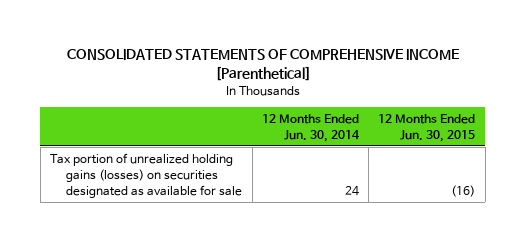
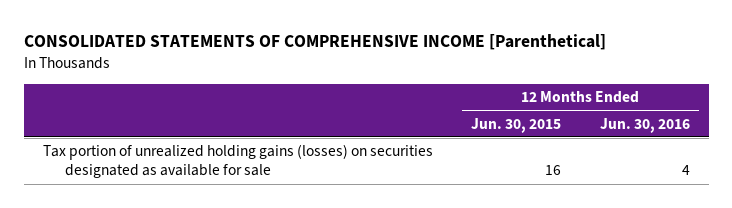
- | 12 Months Ended Jun. 30, 2014 | 12 Months Ended Jun. 30, 2015
+ | 12 Months Ended Jun. 30, 2015 | 12 Months Ended Jun. 30, 2016
- Tax portion of unrealized holding gains (losses) on securities designated as available for sale | 24 | (16)
+ Tax portion of unrealized holding gains (losses) on securities designated as available for sale | 16 | 4

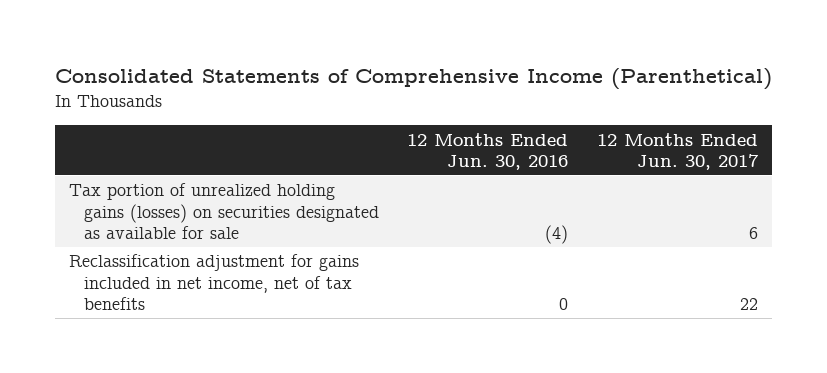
- CONSOLIDATED STATEMENTS OF COMPREHENSIVE INCOME [Parenthetical]
+ Consolidated Statements of Comprehensive Income (Parenthetical)
- | 12 Months Ended Jun. 30, 2015 | 12 Months Ended Jun. 30, 2016
+ | 12 Months Ended Jun. 30, 2016 | 12 Months Ended Jun. 30, 2017
- Tax portion of unrealized holding gains (losses) on securities designated as available for sale | 16 | 4
+ Tax portion of unrealized holding gains (losses) on securities designated as available for sale | (4) | 6
+ Reclassification adjustment for gains included in net income, net of tax benefits | 0 | 22

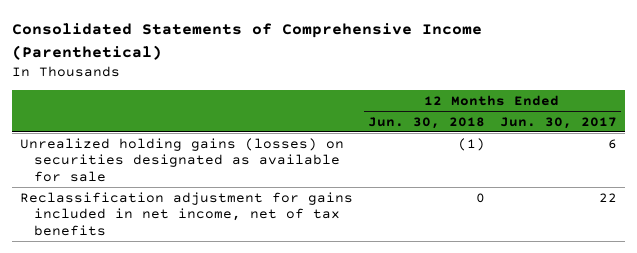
- | 12 Months Ended Jun. 30, 2016 | 12 Months Ended Jun. 30, 2017
+ | 12 Months Ended Jun. 30, 2018 | 12 Months Ended Jun. 30, 2017
- Tax portion of unrealized holding gains (losses) on securities designated as available for sale | (4) | 6
+ Unrealized holding gains (losses) on securities designated as available for sale | (1) | 6

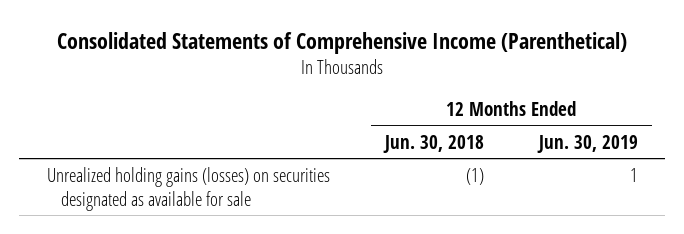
- | 12 Months Ended Jun. 30, 2018 | 12 Months Ended Jun. 30, 2017
+ | 12 Months Ended Jun. 30, 2018 | 12 Months Ended Jun. 30, 2019
- Reclassification adjustment for gains included in net income, net of tax benefits | 0 | 22

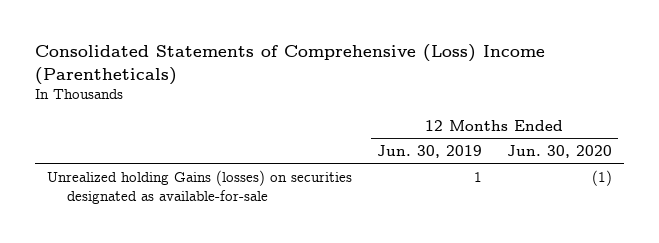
- Consolidated Statements of Comprehensive Income (Parenthetical)
+ Consolidated Statements of Comprehensive (Loss) Income (Parentheticals)
- | 12 Months Ended Jun. 30, 2018 | 12 Months Ended Jun. 30, 2019
+ | 12 Months Ended Jun. 30, 2019 | 12 Months Ended Jun. 30, 2020
- Unrealized holding gains (losses) on securities designated as available for sale | (1) | 1
+ Unrealized holding Gains (losses) on securities designated as available-for-sale | 1 | (1)

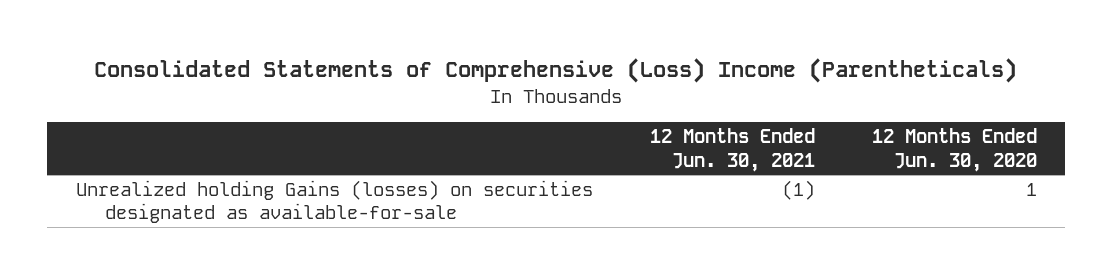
- | 12 Months Ended Jun. 30, 2019 | 12 Months Ended Jun. 30, 2020
+ | 12 Months Ended Jun. 30, 2021 | 12 Months Ended Jun. 30, 2020
- Unrealized holding Gains (losses) on securities designated as available-for-sale | 1 | (1)
+ Unrealized holding Gains (losses) on securities designated as available-for-sale | (1) | 1

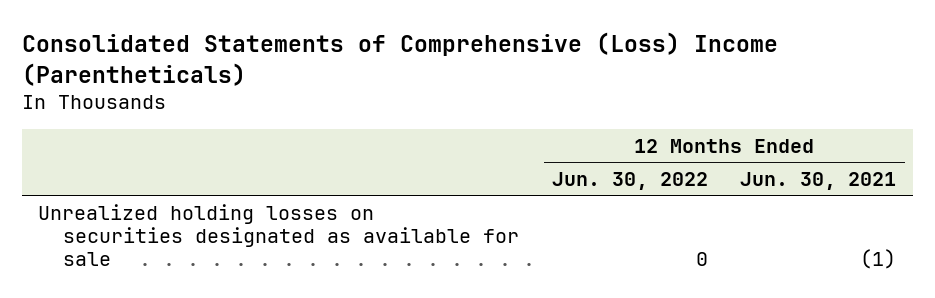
- | 12 Months Ended Jun. 30, 2021 | 12 Months Ended Jun. 30, 2020
+ | 12 Months Ended Jun. 30, 2022 | 12 Months Ended Jun. 30, 2021
- Unrealized holding Gains (losses) on securities designated as available-for-sale | (1) | 1
+ Unrealized holding losses on securities designated as available for sale | 0 | (1)

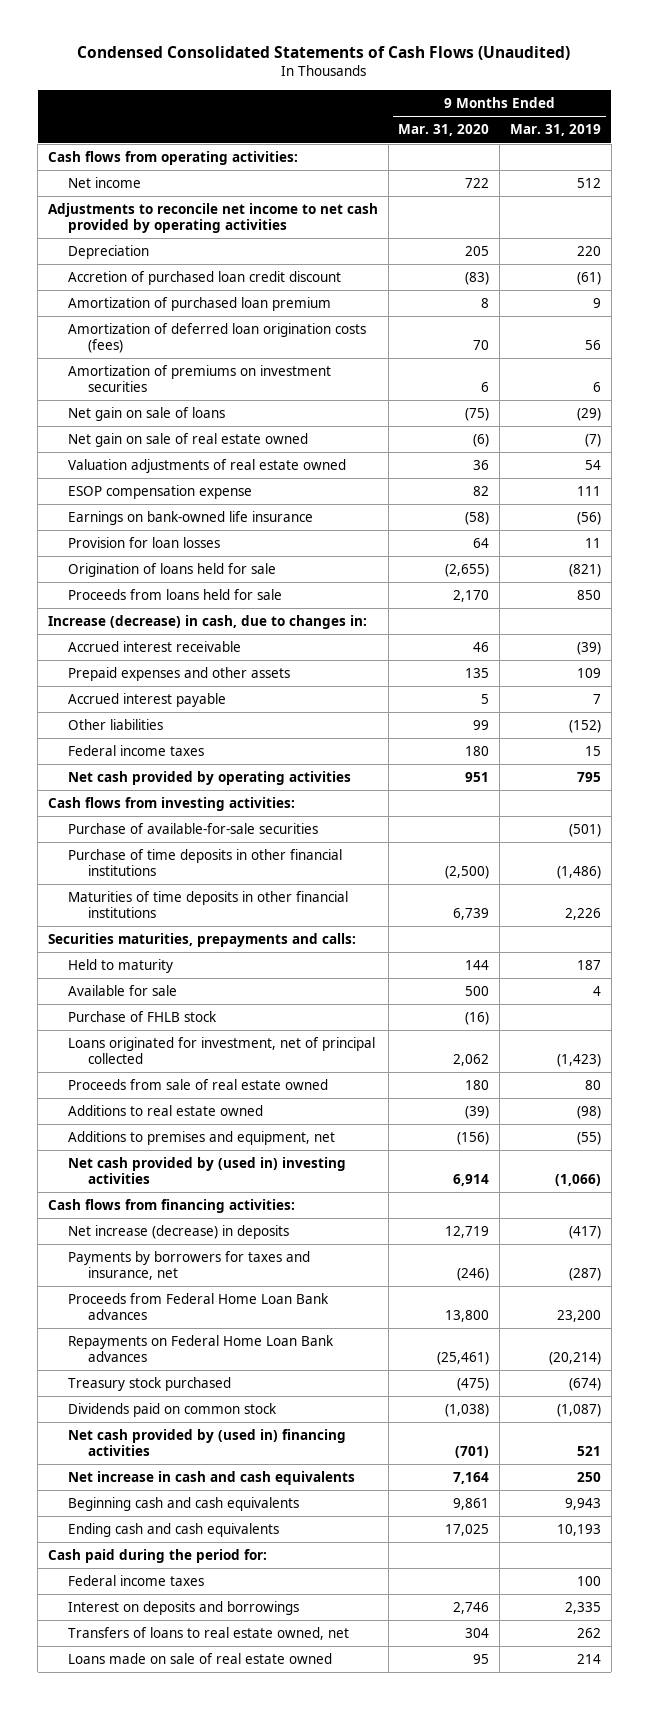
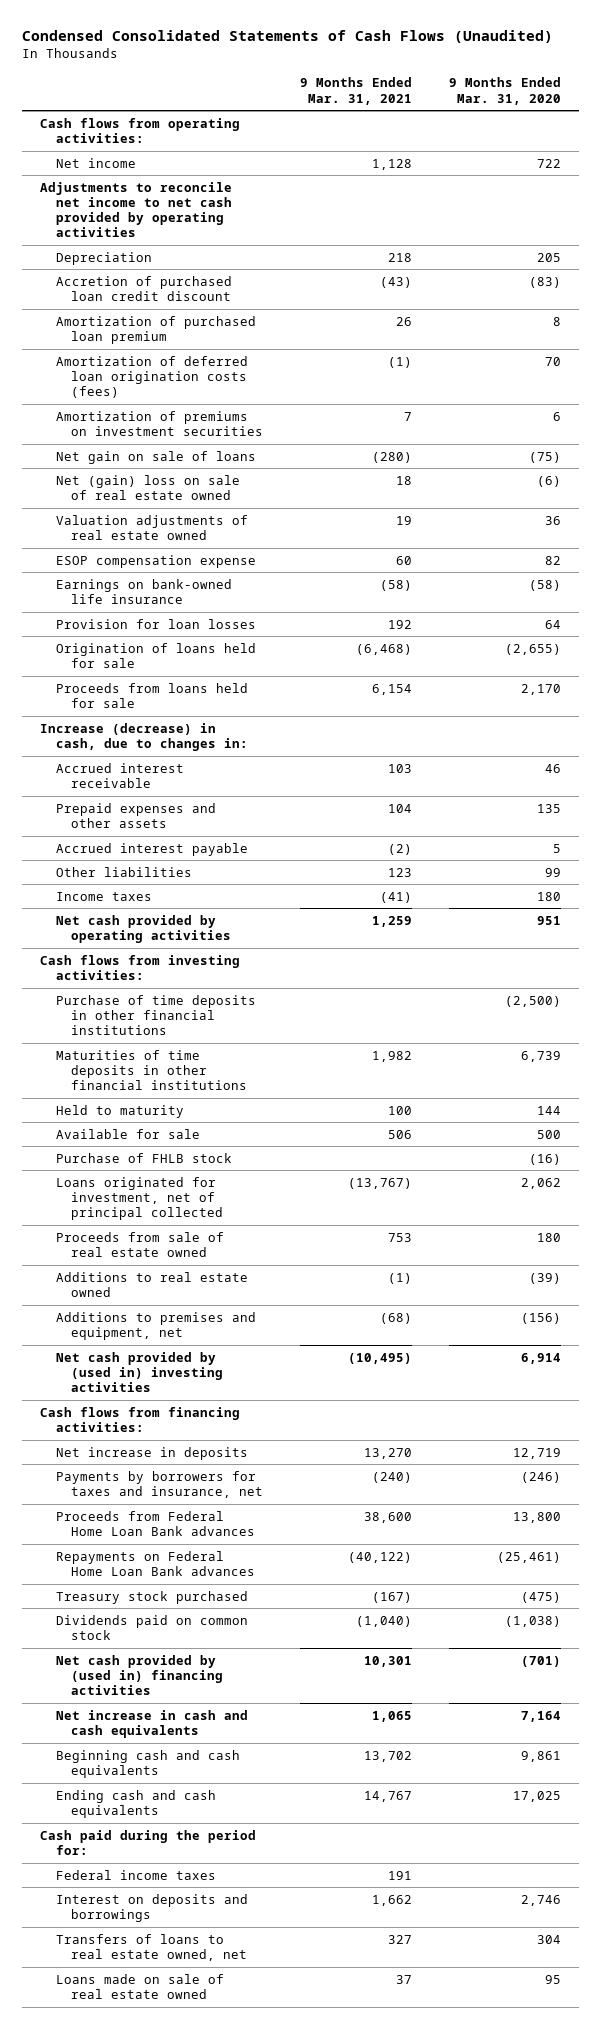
- | 9 Months Ended Mar. 31, 2020 | 9 Months Ended Mar. 31, 2019
+ | 9 Months Ended Mar. 31, 2021 | 9 Months Ended Mar. 31, 2020
- Net gain on sale of real estate owned | (6) | (7)
+ Net (gain) loss on sale of real estate owned | 18 | (6)
- Federal income taxes | 180 | 15
+ Income taxes | (41) | 180
- Purchase of available-for-sale securities | | (501)
- Securities maturities, prepayments and calls:
- Net increase (decrease) in deposits | 12,719 | (417)
+ Net increase in deposits | 13,270 | 12,719

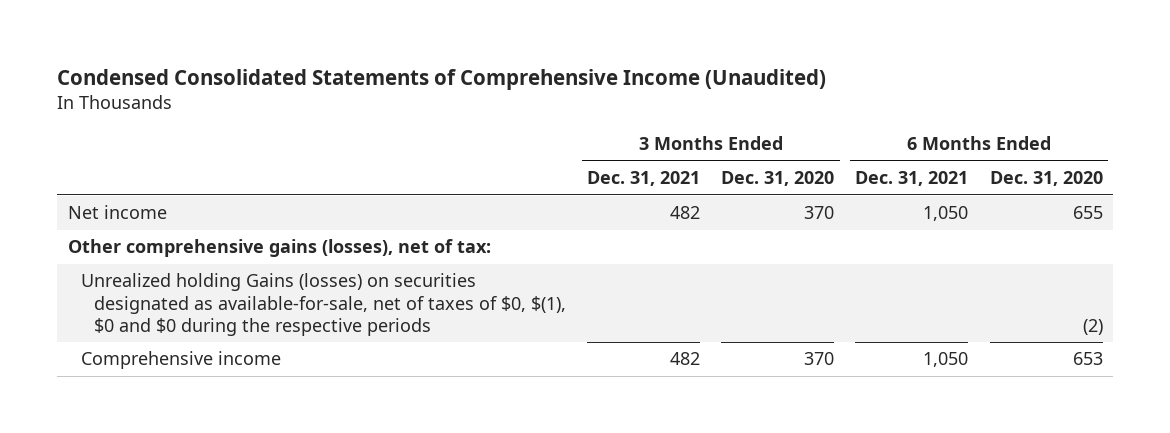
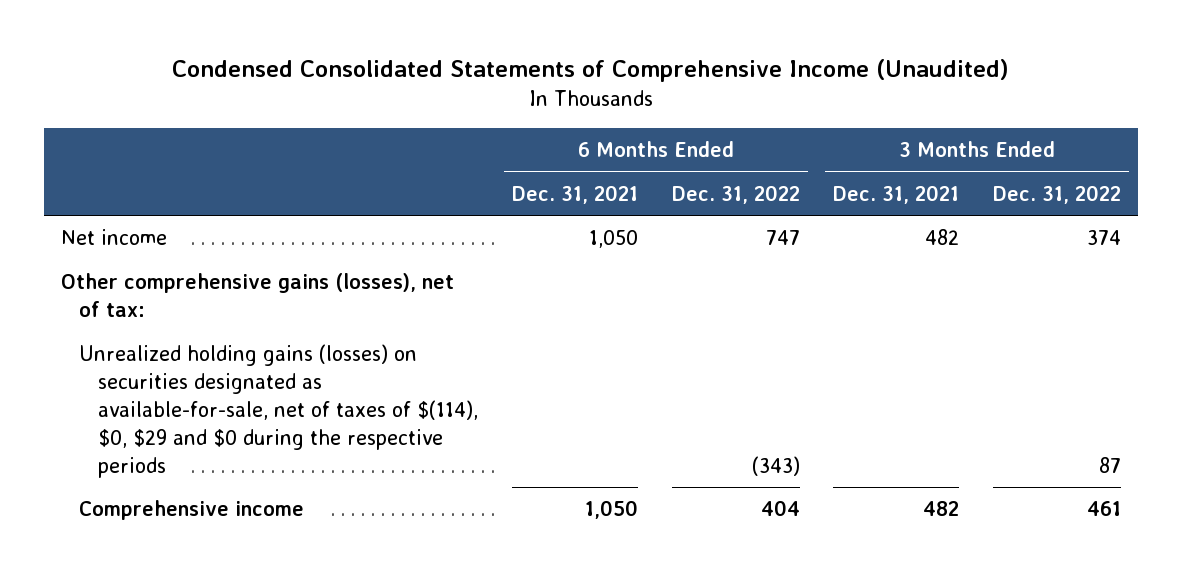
- | 3 Months Ended Dec. 31, 2021 | 3 Months Ended Dec. 31, 2020 | 6 Months Ended Dec. 31, 2021 | 6 Months Ended Dec. 31, 2020
+ | 6 Months Ended Dec. 31, 2021 | 6 Months Ended Dec. 31, 2022 | 3 Months Ended Dec. 31, 2021 | 3 Months Ended Dec. 31, 2022
- Unrealized holding Gains (losses) on securities designated as available-for-sale, net of taxes of $0, $(1), $0 and $0 during the respective periods | | | | (2)
+ Unrealized holding gains (losses) on securities designated as available-for-sale, net of taxes of $(114), $0, $29 and $0 during the respective periods | | (343) | | 87

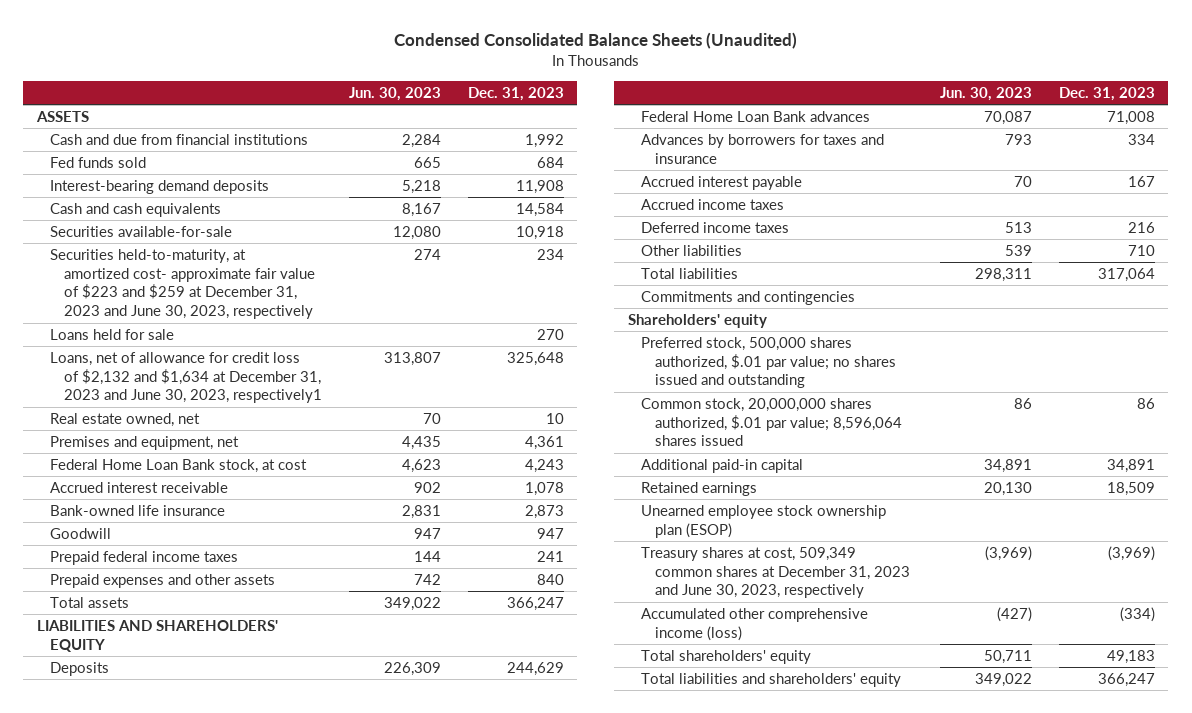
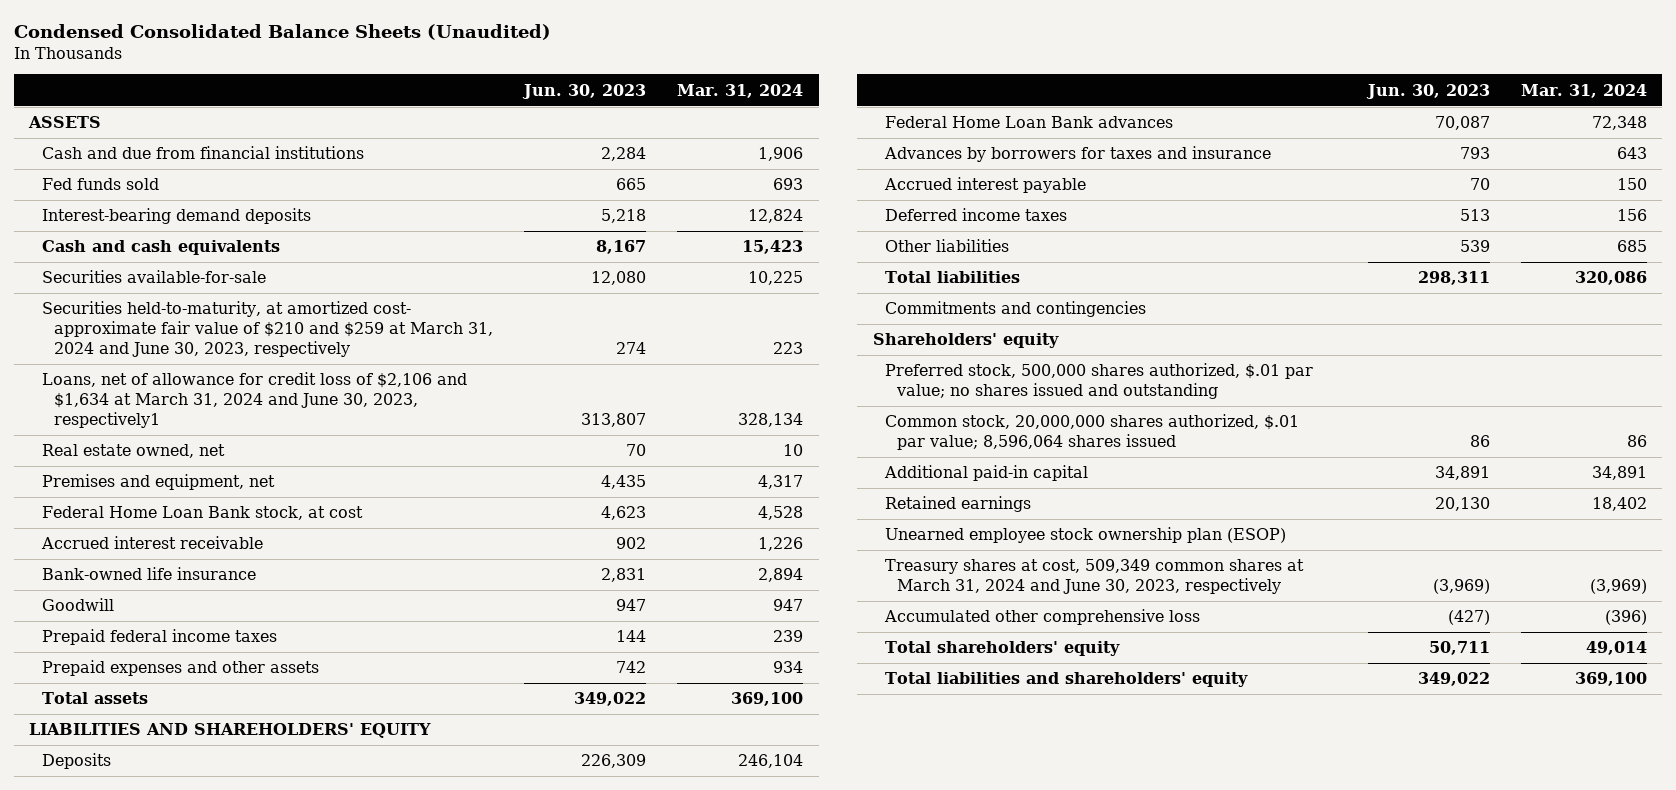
- | Jun. 30, 2023 | Dec. 31, 2023
+ | Jun. 30, 2023 | Mar. 31, 2024
- Securities held-to-maturity, at amortized cost- approximate fair value of $223 and $259 at December 31, 2023 and June 30, 2023, respectively | 274 | 234
- Loans held for sale | | 270
- Loans, net of allowance for credit loss of $2,132 and $1,634 at December 31, 2023 and June 30, 2023, respectively1 | 313,807 | 325,648
+ Securities held-to-maturity, at amortized cost- approximate fair value of $210 and $259 at March 31, 2024 and June 30, 2023, respectively | 274 | 223
+ Loans, net of allowance for credit loss of $2,106 and $1,634 at March 31, 2024 and June 30, 2023, respectively1 | 313,807 | 328,134
- Accrued income taxes
- Treasury shares at cost, 509,349 common shares at December 31, 2023 and June 30, 2023, respectively | (3,969) | (3,969)
- Accumulated other comprehensive income (loss) | (427) | (334)
+ Treasury shares at cost, 509,349 common shares at March 31, 2024 and June 30, 2023, respectively | (3,969) | (3,969)
+ Accumulated other comprehensive loss | (427) | (396)

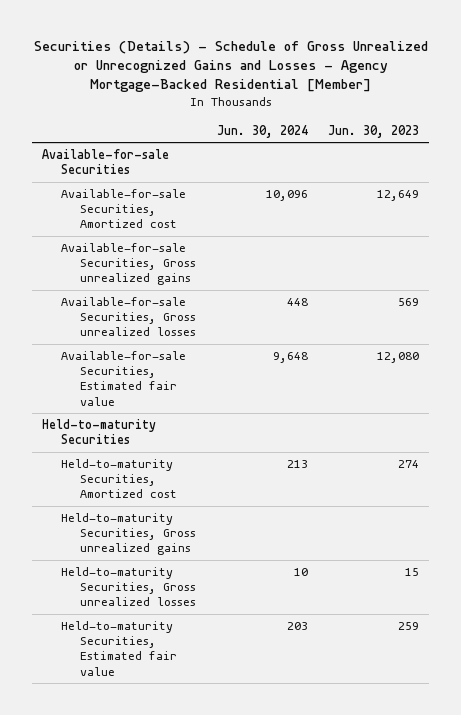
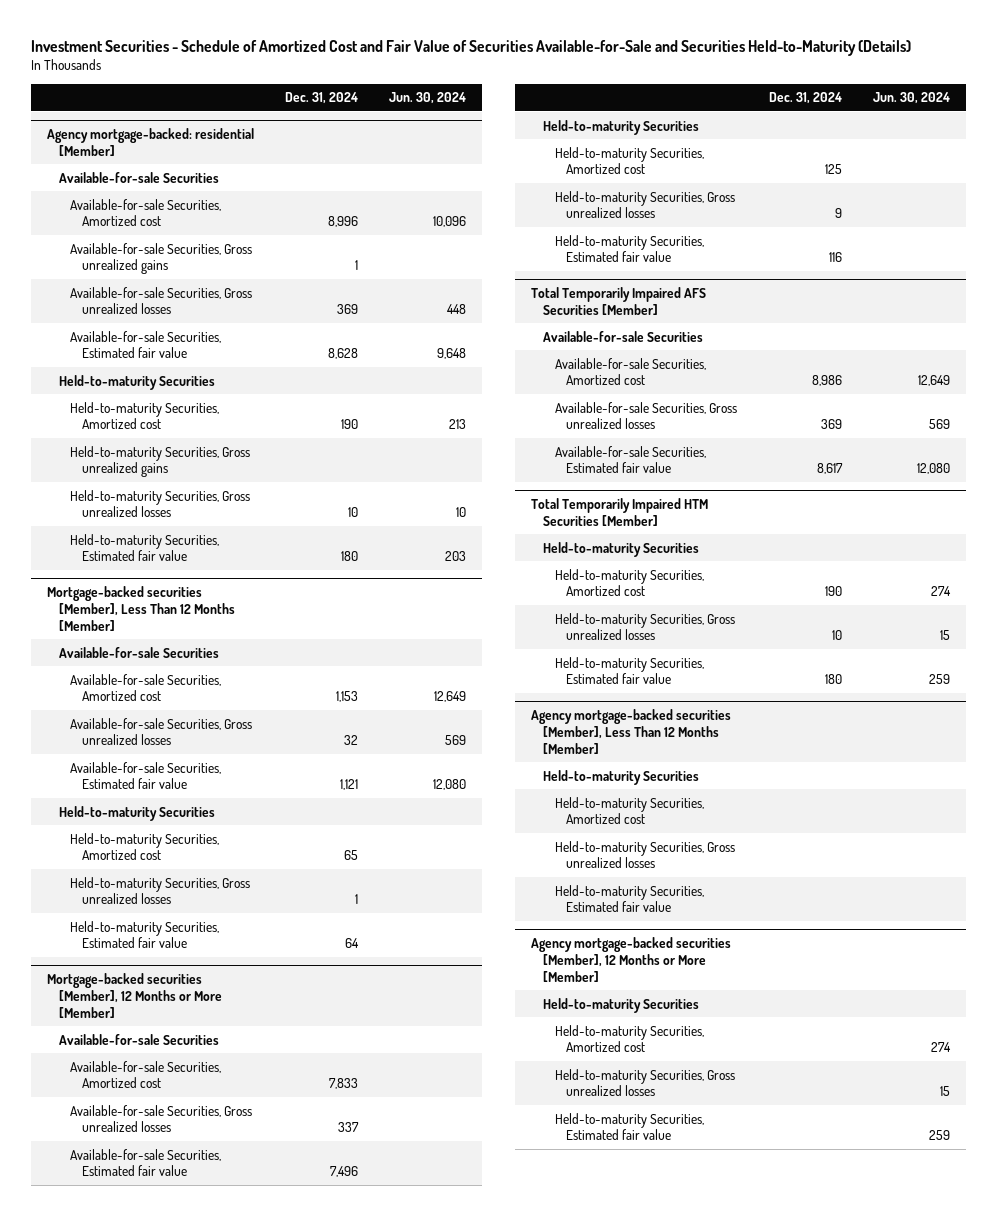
- Securities (Details) - Schedule of Gross Unrealized or Unrecognized Gains and Losses - Agency Mortgage-Backed Residential [Member]
+ Investment Securities - Schedule of Amortized Cost and Fair Value of Securities Available-for-Sale and Securities Held-to-Maturity (Details)
- | Jun. 30, 2024 | Jun. 30, 2023
+ | Dec. 31, 2024 | Jun. 30, 2024
+ Agency mortgage-backed: residential [Member]
+ Mortgage-backed securities [Member], Less Than 12 Months [Member]
+ Available-for-sale Securities
+ Available-for-sale Securities, Amortized cost | 1,153 | 12,649
+ Available-for-sale Securities, Gross unrealized losses | 32 | 569
+ Available-for-sale Securities, Estimated fair value | 1,121 | 12,080
+ Held-to-maturity Securities
+ Held-to-maturity Securities, Amortized cost | 65 |
+ Held-to-maturity Securities, Gross unrealized losses | 1 |
+ Held-to-maturity Securities, Estimated fair value | 64 |
+ Mortgage-backed securities [Member], 12 Months or More [Member]
+ Available-for-sale Securities
+ Available-for-sale Securities, Amortized cost | 7,833 |
+ Available-for-sale Securities, Gross unrealized losses | 337 |
+ Available-for-sale Securities, Estimated fair value | 7,496 |
+ Held-to-maturity Securities
+ Held-to-maturity Securities, Amortized cost | 125 |
+ Held-to-maturity Securities, Gross unrealized losses | 9 |
+ Held-to-maturity Securities, Estimated fair value | 116 |
+ Total Temporarily Impaired AFS Securities [Member]
+ Available-for-sale Securities
+ Available-for-sale Securities, Amortized cost | 8,986 | 12,649
+ Available-for-sale Securities, Gross unrealized losses | 369 | 569
+ Available-for-sale Securities, Estimated fair value | 8,617 | 12,080
+ Total Temporarily Impaired HTM Securities [Member]
+ Held-to-maturity Securities
+ Held-to-maturity Securities, Amortized cost | 190 | 274
+ Held-to-maturity Securities, Gross unrealized losses | 10 | 15
+ Held-to-maturity Securities, Estimated fair value | 180 | 259
+ Agency mortgage-backed securities [Member], Less Than 12 Months [Member]
+ Held-to-maturity Securities
+ Held-to-maturity Securities, Amortized cost
+ Held-to-maturity Securities, Gross unrealized losses
+ Held-to-maturity Securities, Estimated fair value
+ Agency mortgage-backed securities [Member], 12 Months or More [Member]
+ Held-to-maturity Securities
+ Held-to-maturity Securities, Amortized cost | | 274
+ Held-to-maturity Securities, Gross unrealized losses | | 15
+ Held-to-maturity Securities, Estimated fair value | | 259

